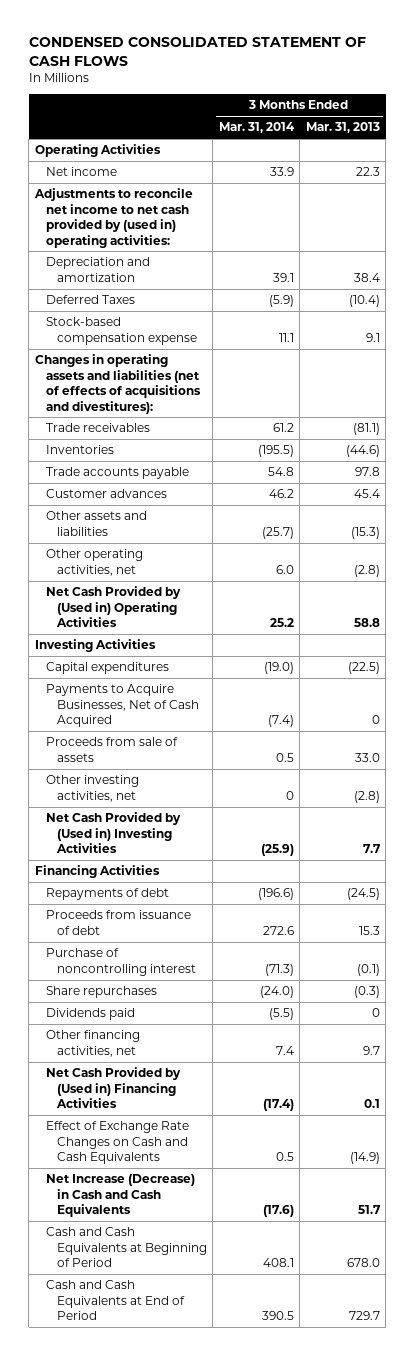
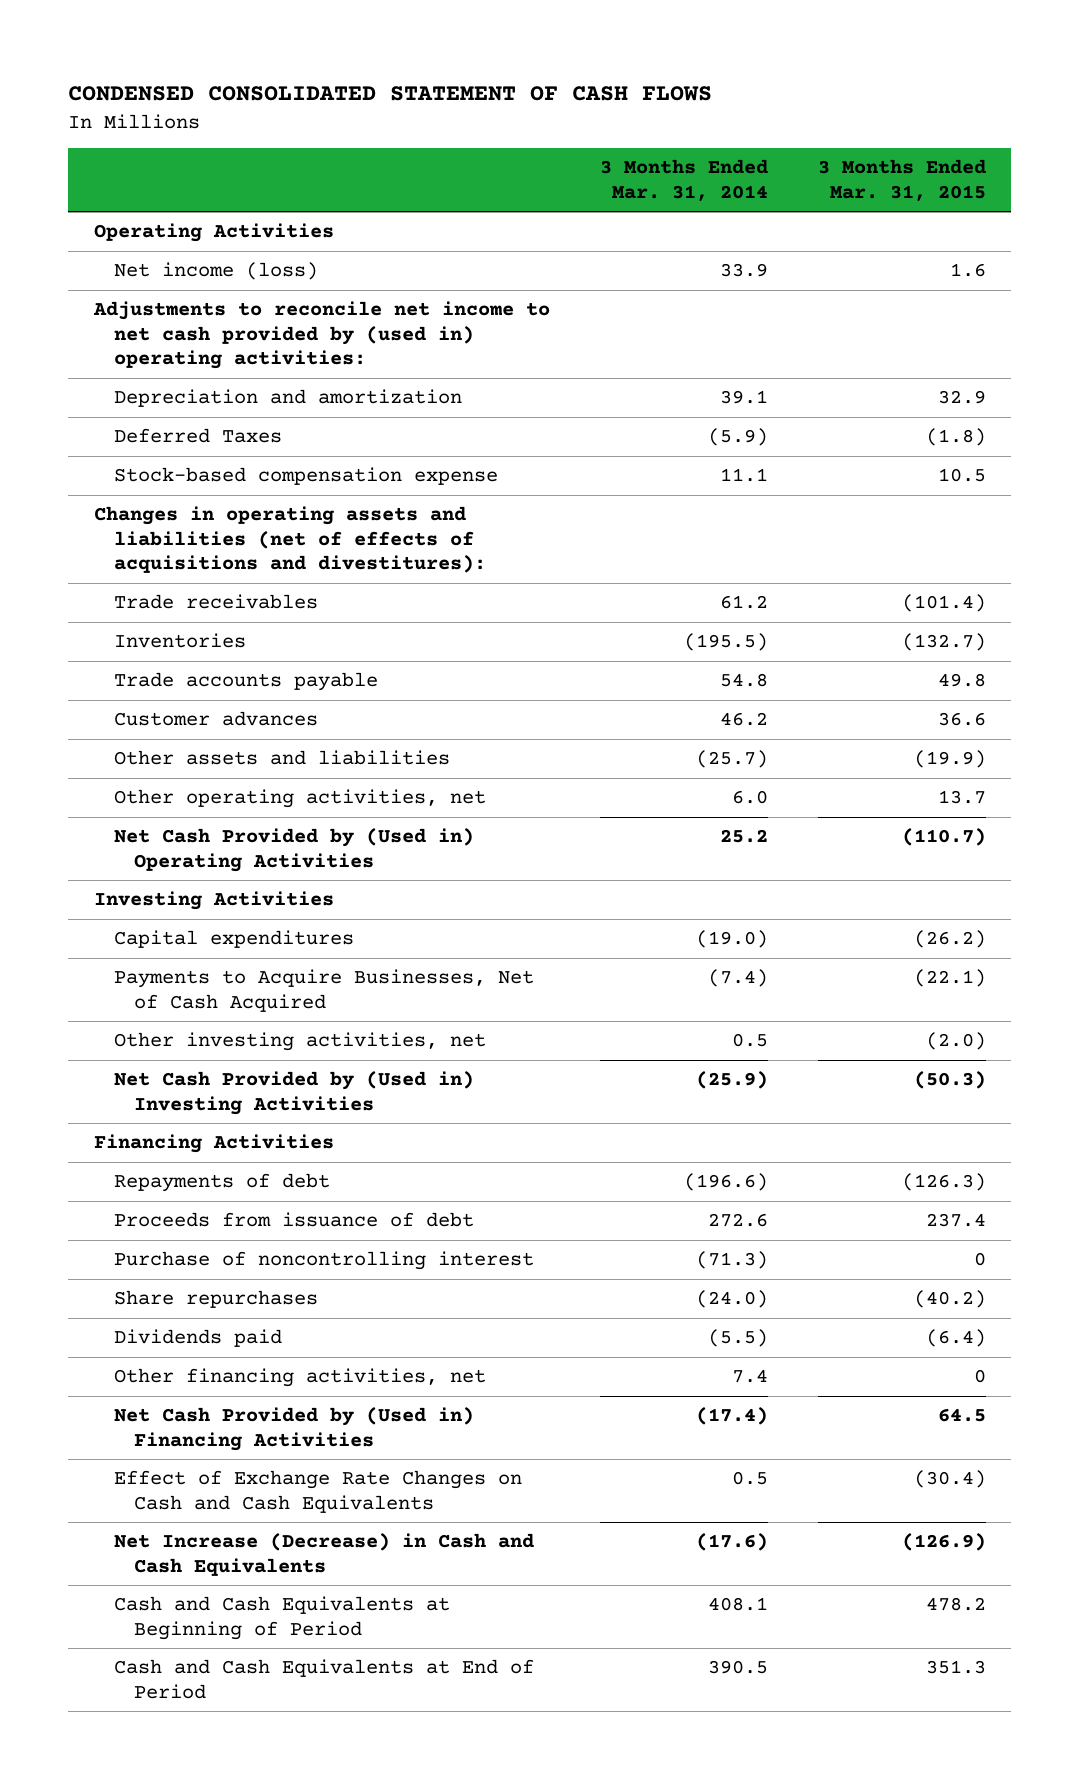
- | 3 Months Ended Mar. 31, 2014 | 3 Months Ended Mar. 31, 2013
+ | 3 Months Ended Mar. 31, 2014 | 3 Months Ended Mar. 31, 2015
- Net income | 33.9 | 22.3
+ Net income (loss) | 33.9 | 1.6
- Proceeds from sale of assets | 0.5 | 33.0
- Other investing activities, net | 0 | (2.8)
+ Other investing activities, net | 0.5 | (2.0)

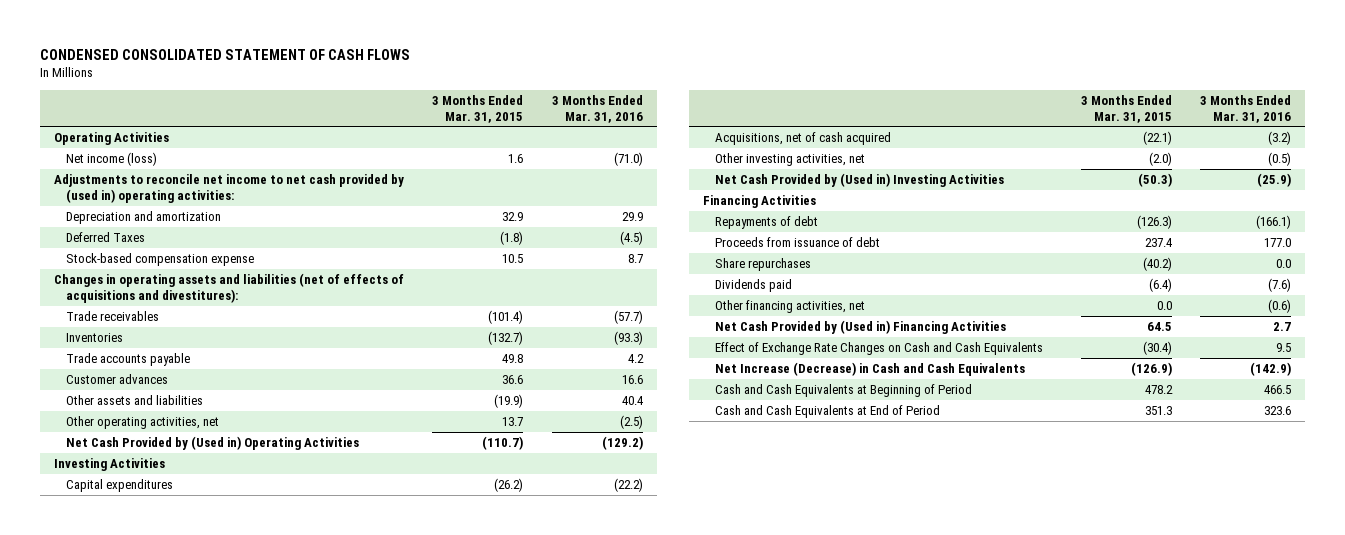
- | 3 Months Ended Mar. 31, 2014 | 3 Months Ended Mar. 31, 2015
+ | 3 Months Ended Mar. 31, 2015 | 3 Months Ended Mar. 31, 2016
- Payments to Acquire Businesses, Net of Cash Acquired | (7.4) | (22.1)
+ Acquisitions, net of cash acquired | (22.1) | (3.2)
- Purchase of noncontrolling interest | (71.3) | 0
- Other financing activities, net | 7.4 | 0
+ Other financing activities, net | 0.0 | (0.6)

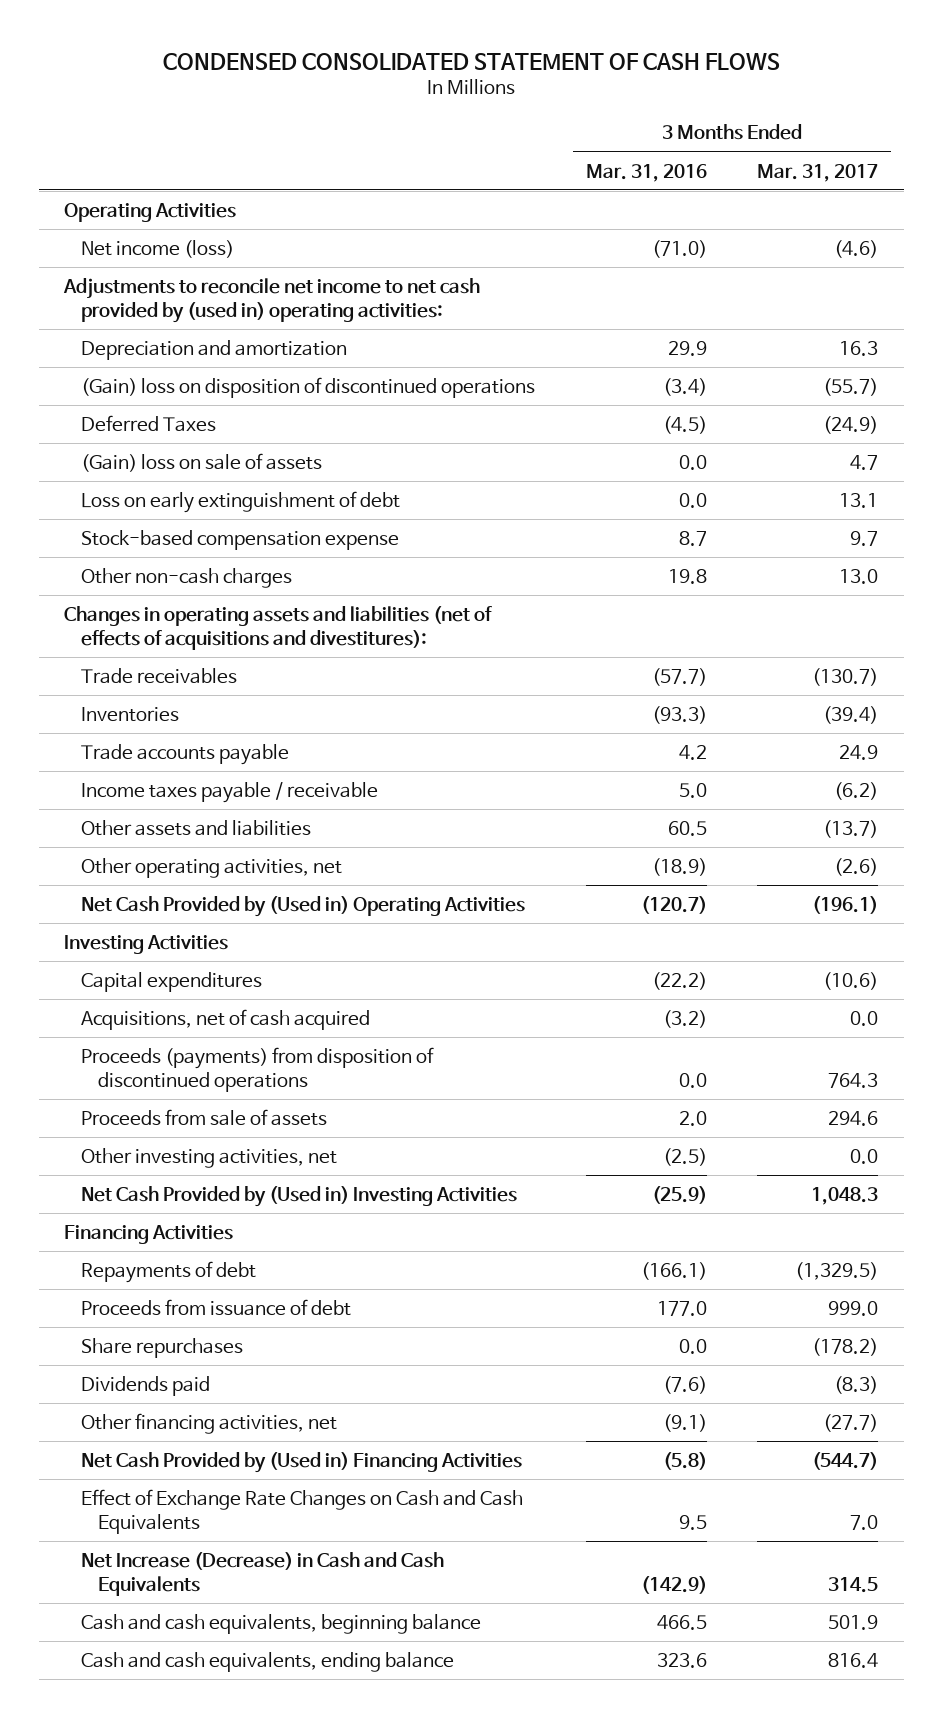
- | 3 Months Ended Mar. 31, 2015 | 3 Months Ended Mar. 31, 2016
+ | 3 Months Ended Mar. 31, 2016 | 3 Months Ended Mar. 31, 2017
+ (Gain) loss on disposition of discontinued operations | (3.4) | (55.7)
+ (Gain) loss on sale of assets | 0.0 | 4.7
+ Loss on early extinguishment of debt | 0.0 | 13.1
+ Other non-cash charges | 19.8 | 13.0
- Customer advances | 36.6 | 16.6
- Other assets and liabilities | (19.9) | 40.4
- Other operating activities, net | 13.7 | (2.5)
- Net Cash Provided by (Used in) Operating Activities | (110.7) | (129.2)
+ Income taxes payable / receivable | 5.0 | (6.2)
+ Other assets and liabilities | 60.5 | (13.7)
+ Other operating activities, net | (18.9) | (2.6)
+ Net Cash Provided by (Used in) Operating Activities | (120.7) | (196.1)
- Other investing activities, net | (2.0) | (0.5)
+ Proceeds (payments) from disposition of discontinued operations | 0.0 | 764.3
+ Proceeds from sale of assets | 2.0 | 294.6
+ Other investing activities, net | (2.5) | 0.0
- Other financing activities, net | 0.0 | (0.6)
- Net Cash Provided by (Used in) Financing Activities | 64.5 | 2.7
+ Other financing activities, net | (9.1) | (27.7)
+ Net Cash Provided by (Used in) Financing Activities | (5.8) | (544.7)
- Cash and Cash Equivalents at Beginning of Period | 478.2 | 466.5
- Cash and Cash Equivalents at End of Period | 351.3 | 323.6
+ Cash and cash equivalents, beginning balance | 466.5 | 501.9
+ Cash and cash equivalents, ending balance | 323.6 | 816.4

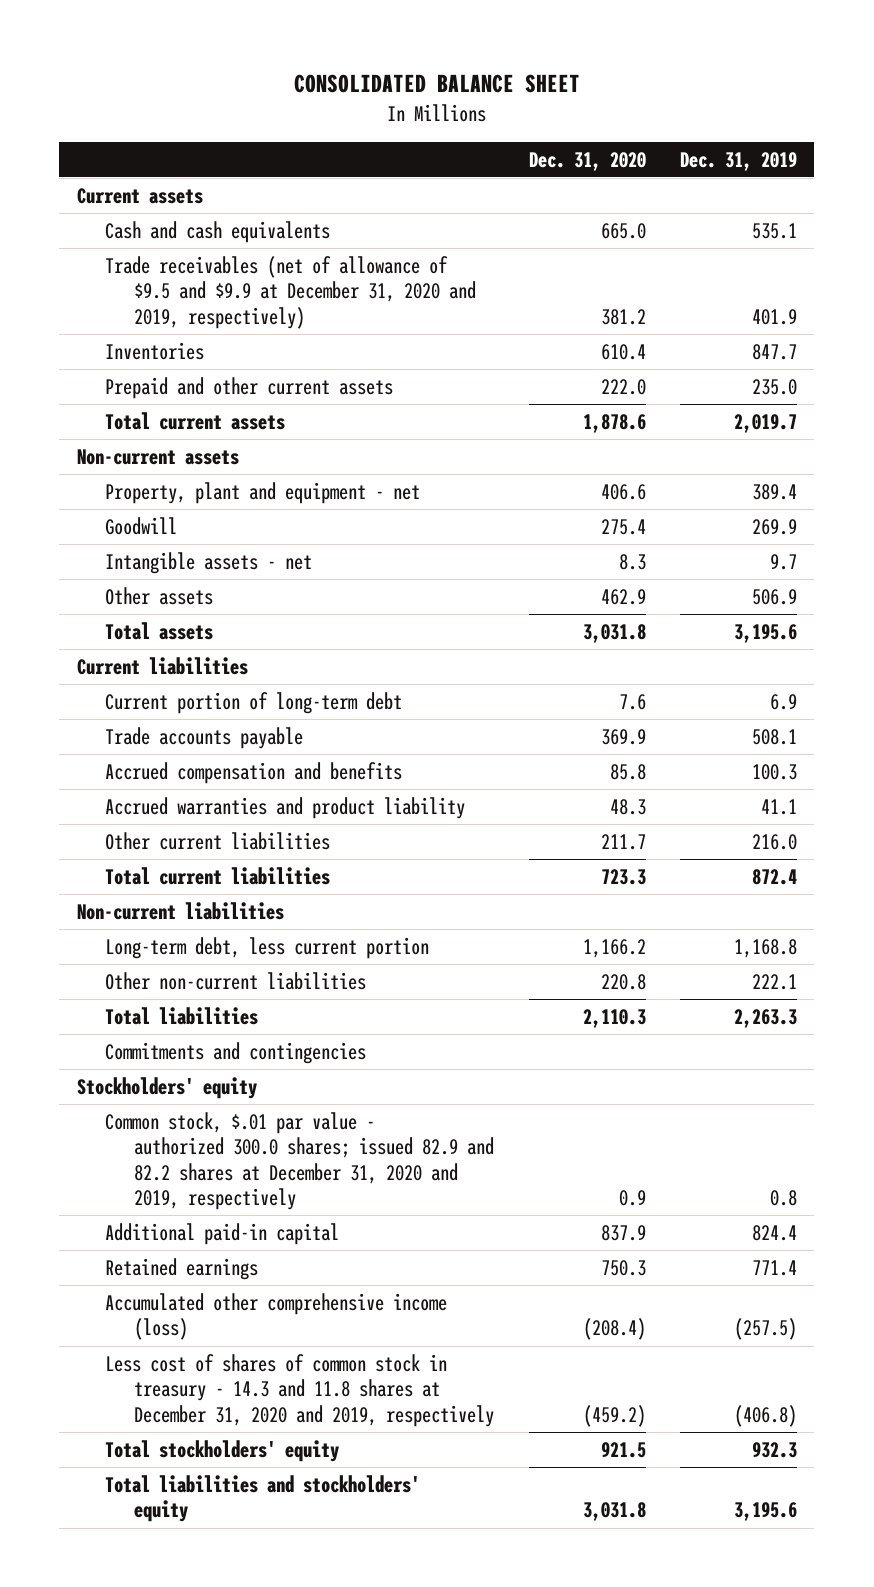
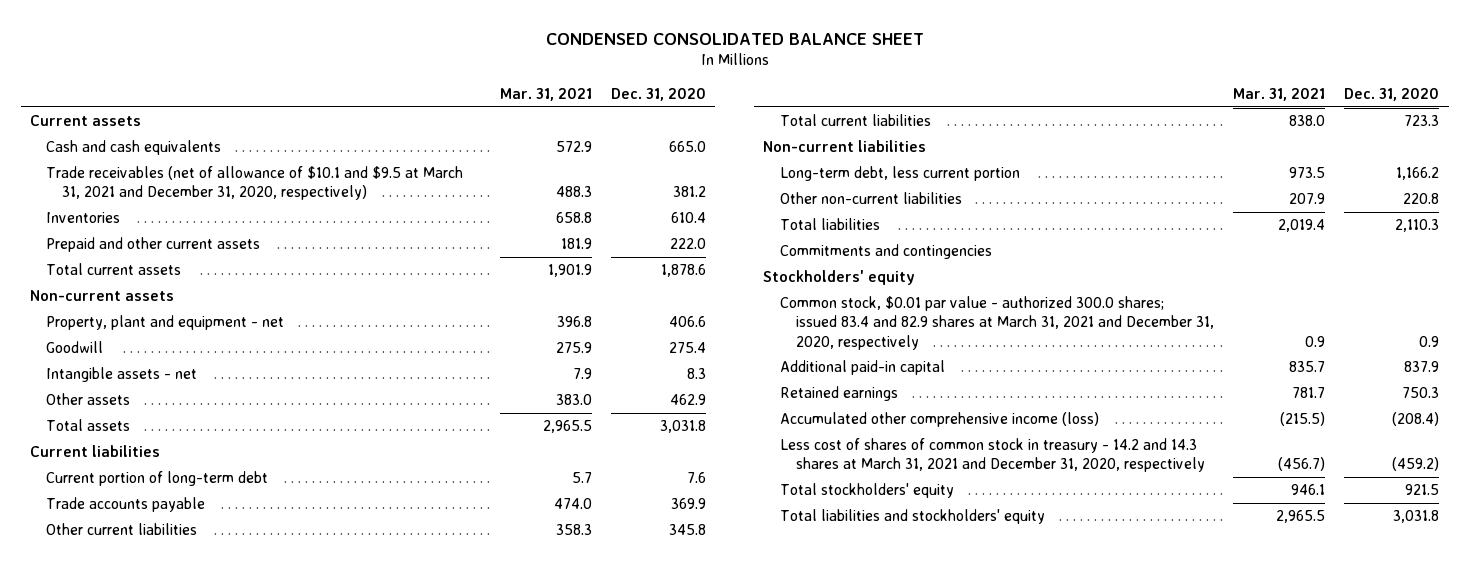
- CONSOLIDATED BALANCE SHEET
+ CONDENSED CONSOLIDATED BALANCE SHEET
- | Dec. 31, 2020 | Dec. 31, 2019
+ | Mar. 31, 2021 | Dec. 31, 2020
- Trade receivables (net of allowance of $9.5 and $9.9 at December 31, 2020 and 2019, respectively) | 381.2 | 401.9
+ Trade receivables (net of allowance of $10.1 and $9.5 at March 31, 2021 and December 31, 2020, respectively) | 488.3 | 381.2
- Accrued compensation and benefits | 85.8 | 100.3
- Accrued warranties and product liability | 48.3 | 41.1
- Other current liabilities | 211.7 | 216.0
+ Other current liabilities | 358.3 | 345.8
- Common stock, $.01 par value - authorized 300.0 shares; issued 82.9 and 82.2 shares at December 31, 2020 and 2019, respectively | 0.9 | 0.8
+ Common stock, $0.01 par value - authorized 300.0 shares; issued 83.4 and 82.9 shares at March 31, 2021 and December 31, 2020, respectively | 0.9 | 0.9
- Less cost of shares of common stock in treasury - 14.3 and 11.8 shares at December 31, 2020 and 2019, respectively | (459.2) | (406.8)
+ Less cost of shares of common stock in treasury - 14.2 and 14.3 shares at March 31, 2021 and December 31, 2020, respectively | (456.7) | (459.2)

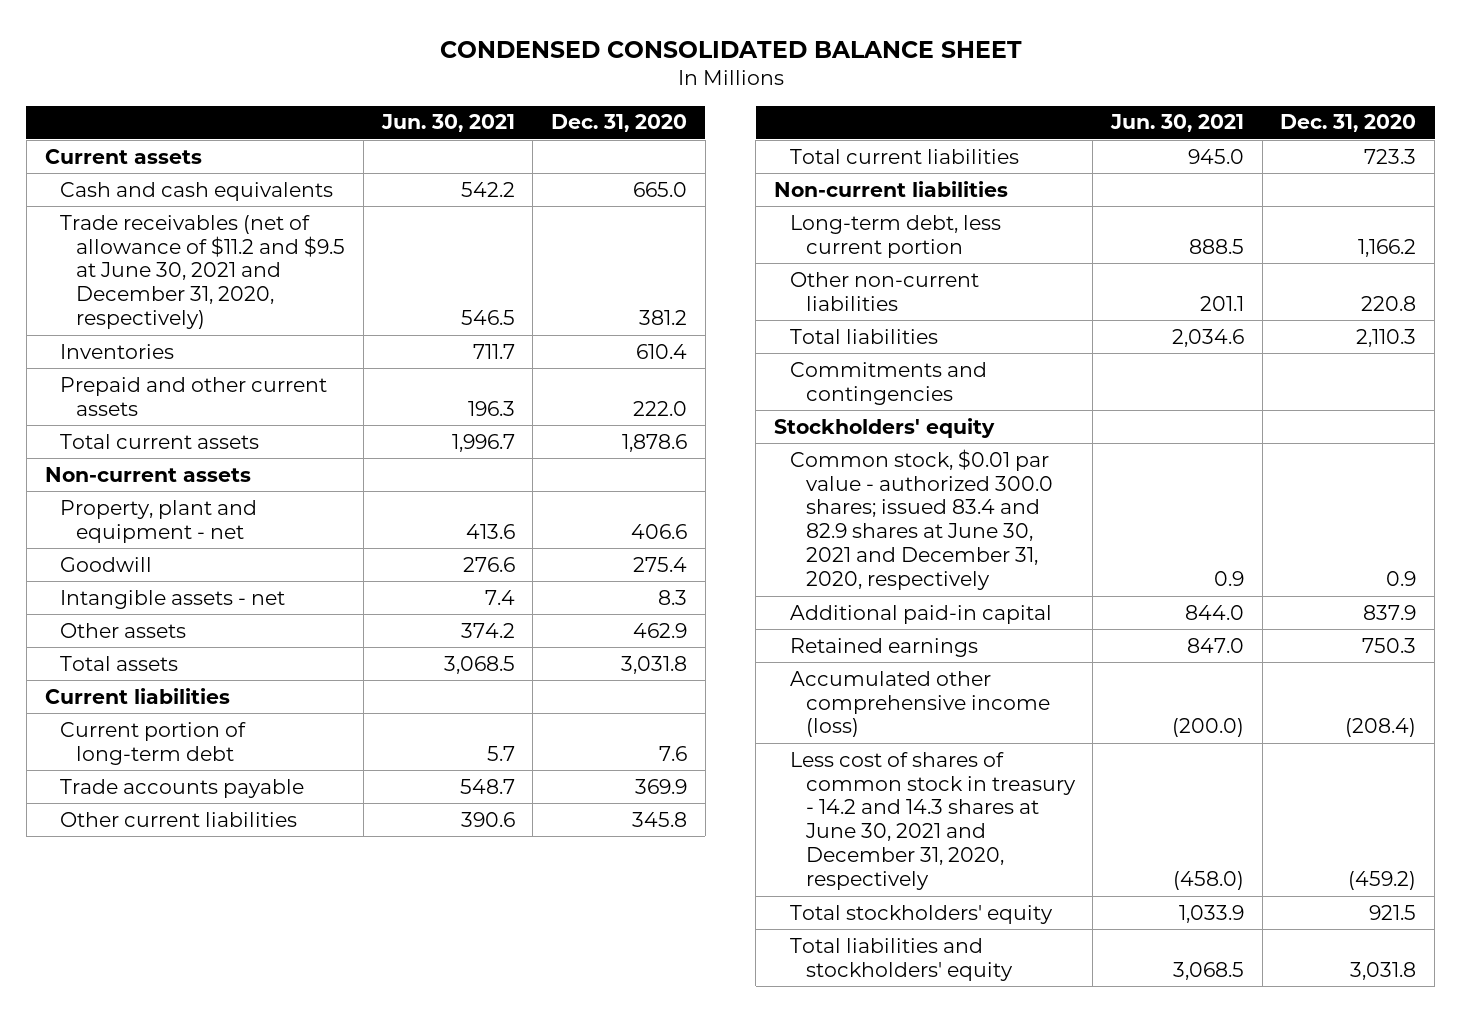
- | Mar. 31, 2021 | Dec. 31, 2020
+ | Jun. 30, 2021 | Dec. 31, 2020
- Trade receivables (net of allowance of $10.1 and $9.5 at March 31, 2021 and December 31, 2020, respectively) | 488.3 | 381.2
+ Trade receivables (net of allowance of $11.2 and $9.5 at June 30, 2021 and December 31, 2020, respectively) | 546.5 | 381.2
- Common stock, $0.01 par value - authorized 300.0 shares; issued 83.4 and 82.9 shares at March 31, 2021 and December 31, 2020, respectively | 0.9 | 0.9
+ Common stock, $0.01 par value - authorized 300.0 shares; issued 83.4 and 82.9 shares at June 30, 2021 and December 31, 2020, respectively | 0.9 | 0.9
- Less cost of shares of common stock in treasury - 14.2 and 14.3 shares at March 31, 2021 and December 31, 2020, respectively | (456.7) | (459.2)
+ Less cost of shares of common stock in treasury - 14.2 and 14.3 shares at June 30, 2021 and December 31, 2020, respectively | (458.0) | (459.2)

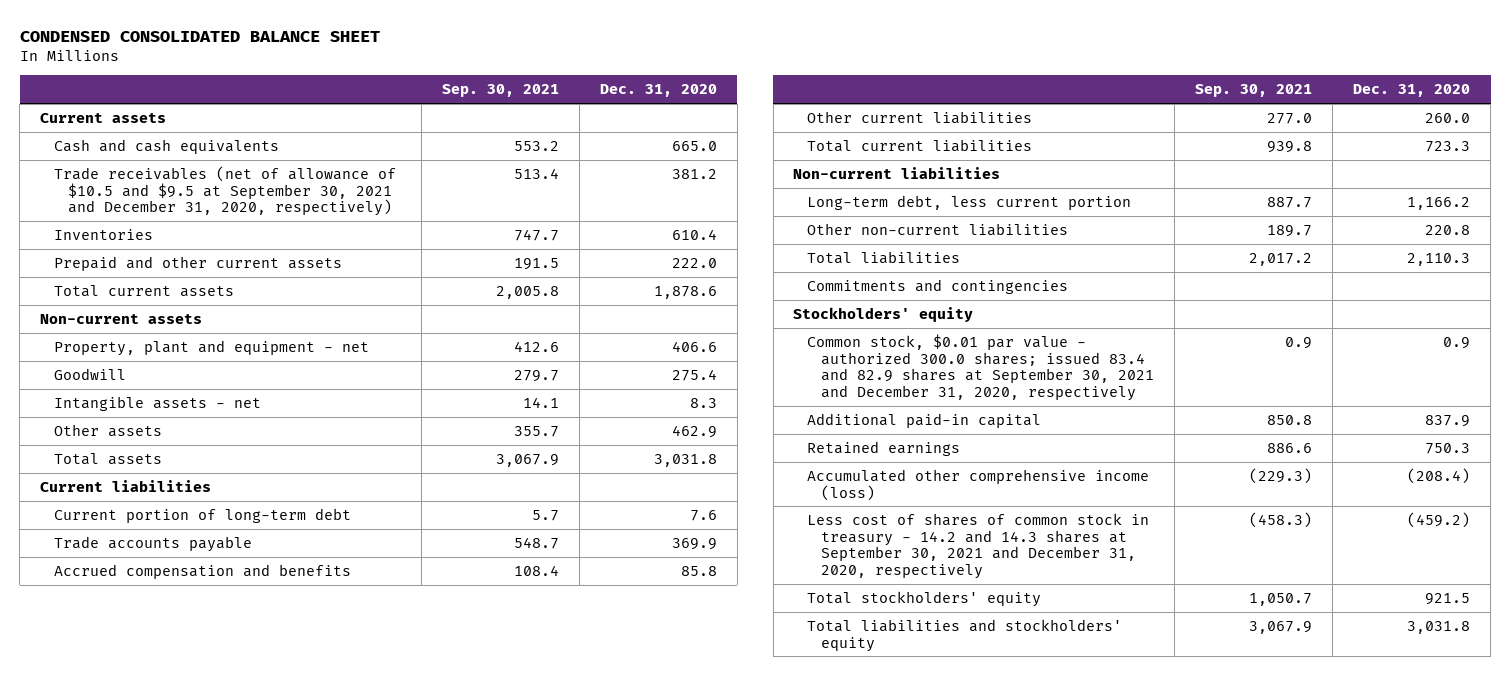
- | Jun. 30, 2021 | Dec. 31, 2020
+ | Sep. 30, 2021 | Dec. 31, 2020
- Trade receivables (net of allowance of $11.2 and $9.5 at June 30, 2021 and December 31, 2020, respectively) | 546.5 | 381.2
+ Trade receivables (net of allowance of $10.5 and $9.5 at September 30, 2021 and December 31, 2020, respectively) | 513.4 | 381.2
- Other current liabilities | 390.6 | 345.8
+ Accrued compensation and benefits | 108.4 | 85.8
+ Other current liabilities | 277.0 | 260.0
- Common stock, $0.01 par value - authorized 300.0 shares; issued 83.4 and 82.9 shares at June 30, 2021 and December 31, 2020, respectively | 0.9 | 0.9
+ Common stock, $0.01 par value - authorized 300.0 shares; issued 83.4 and 82.9 shares at September 30, 2021 and December 31, 2020, respectively | 0.9 | 0.9
- Less cost of shares of common stock in treasury - 14.2 and 14.3 shares at June 30, 2021 and December 31, 2020, respectively | (458.0) | (459.2)
+ Less cost of shares of common stock in treasury - 14.2 and 14.3 shares at September 30, 2021 and December 31, 2020, respectively | (458.3) | (459.2)

